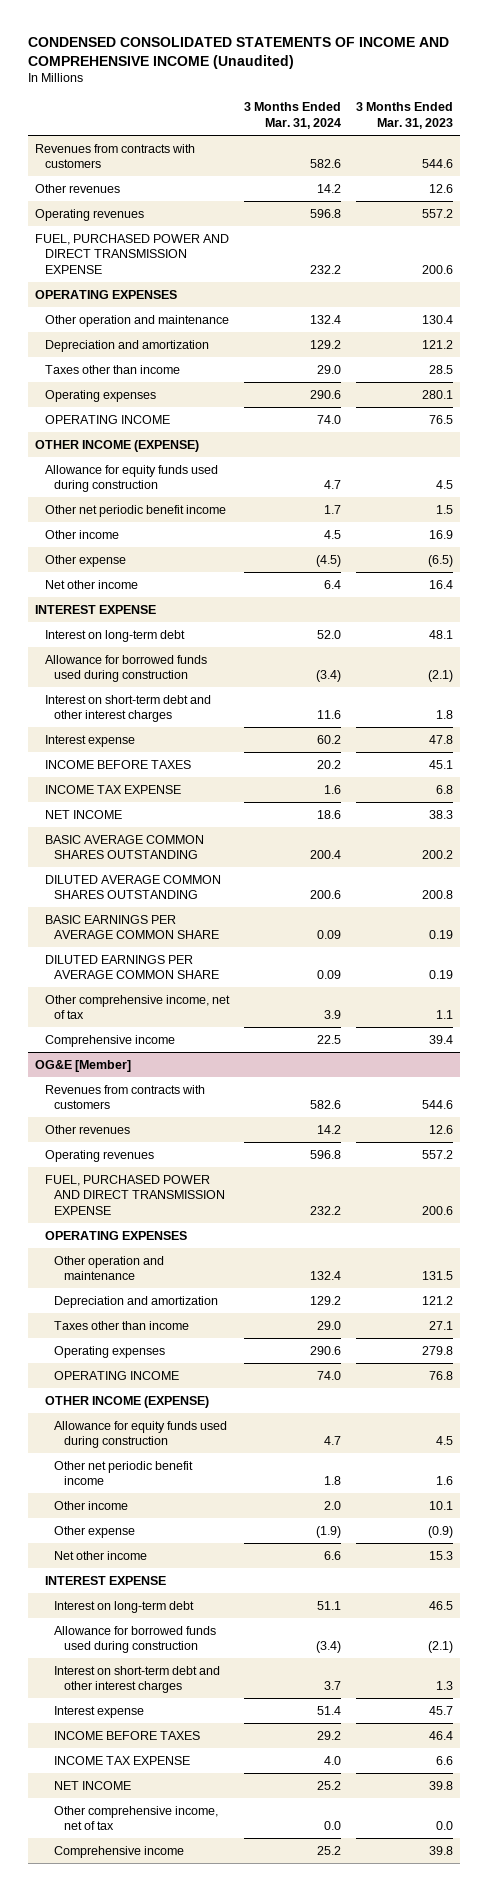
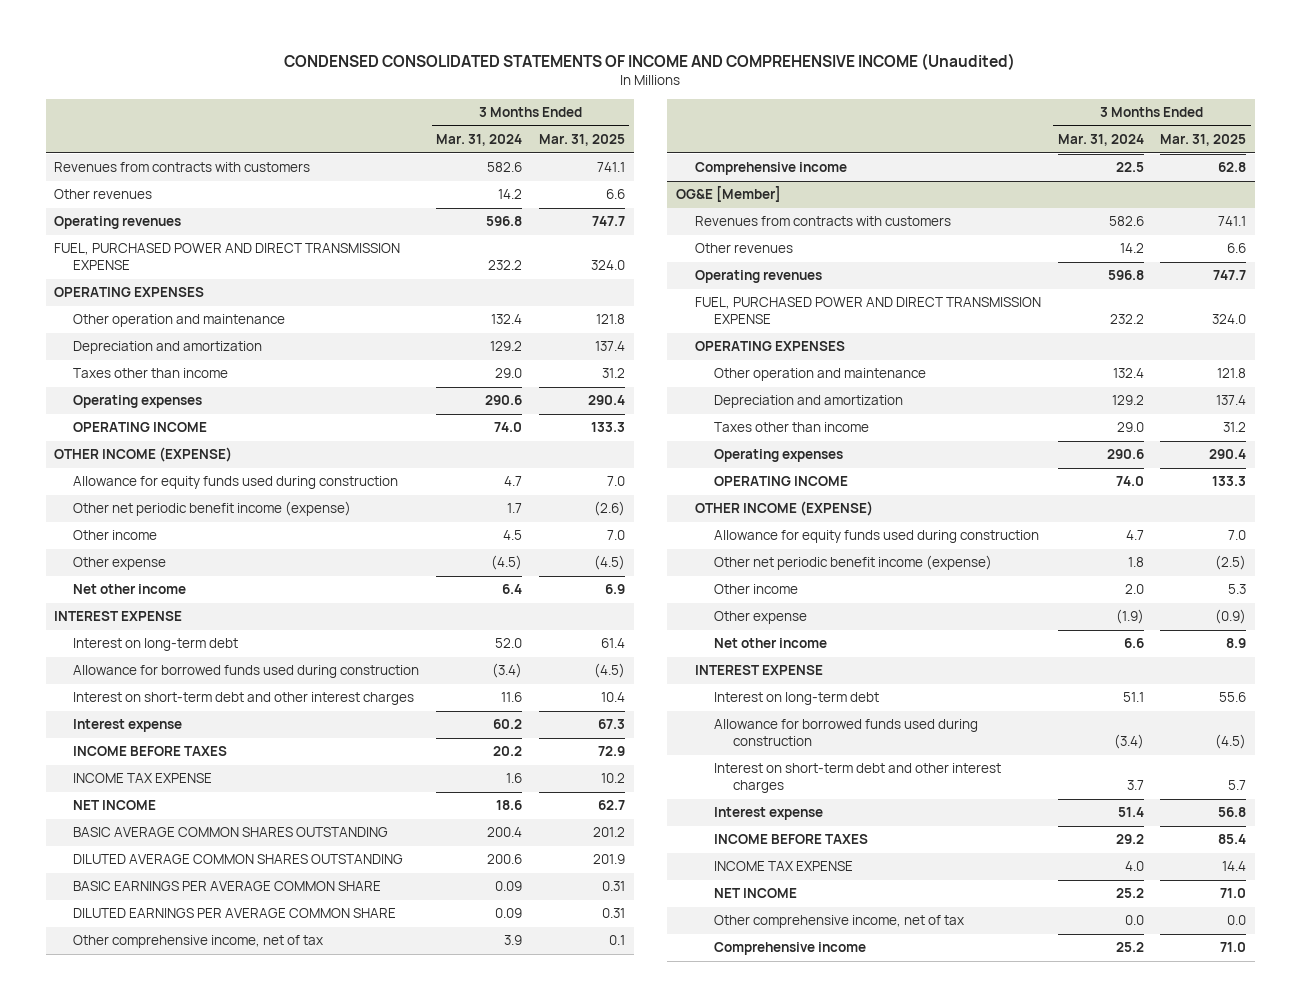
- | 3 Months Ended Mar. 31, 2024 | 3 Months Ended Mar. 31, 2023
+ | 3 Months Ended Mar. 31, 2024 | 3 Months Ended Mar. 31, 2025
- Other net periodic benefit income | 1.7 | 1.5
+ Other net periodic benefit income (expense) | 1.7 | (2.6)
@ OG&E [Member]
- Other net periodic benefit income | 1.8 | 1.6
+ Other net periodic benefit income (expense) | 1.8 | (2.5)

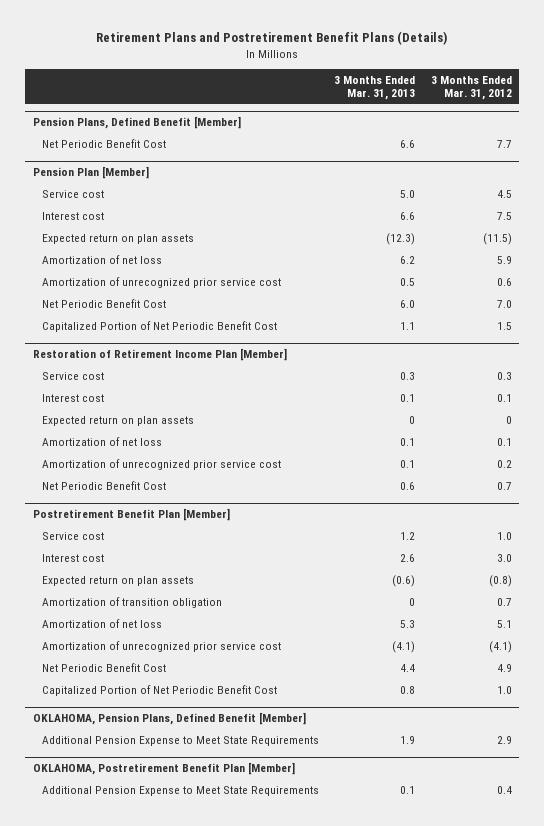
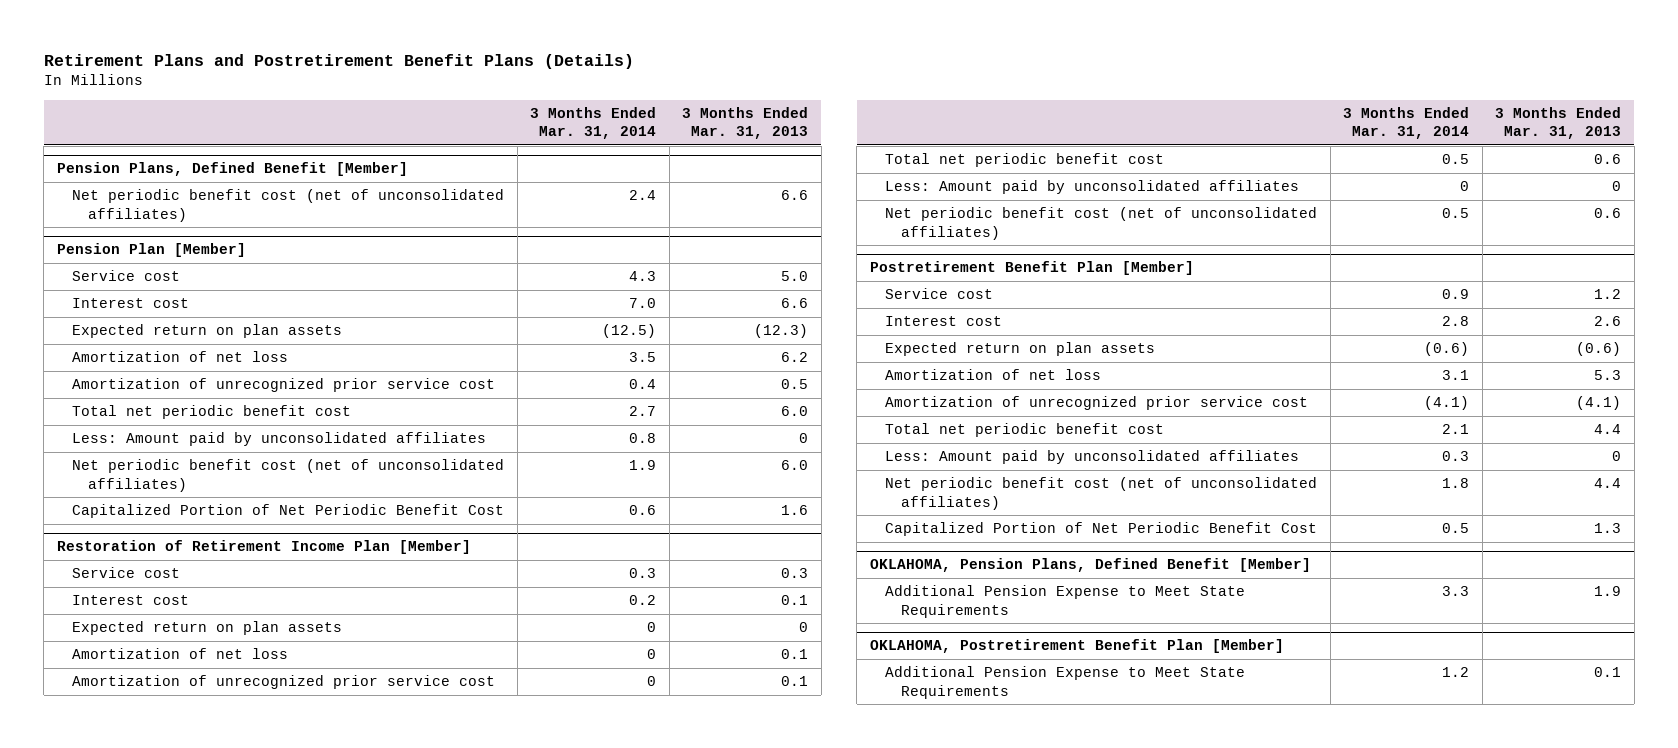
- | 3 Months Ended Mar. 31, 2013 | 3 Months Ended Mar. 31, 2012
+ | 3 Months Ended Mar. 31, 2014 | 3 Months Ended Mar. 31, 2013
@ Pension Plans, Defined Benefit [Member]
- Net Periodic Benefit Cost | 6.6 | 7.7
+ Net periodic benefit cost (net of unconsolidated affiliates) | 2.4 | 6.6
@ Pension Plan [Member]
- Net Periodic Benefit Cost | 6.0 | 7.0
- Capitalized Portion of Net Periodic Benefit Cost | 1.1 | 1.5
+ Total net periodic benefit cost | 2.7 | 6.0
+ Less: Amount paid by unconsolidated affiliates | 0.8 | 0
+ Net periodic benefit cost (net of unconsolidated affiliates) | 1.9 | 6.0
+ Capitalized Portion of Net Periodic Benefit Cost | 0.6 | 1.6
@ Restoration of Retirement Income Plan [Member]
- Net Periodic Benefit Cost | 0.6 | 0.7
+ Total net periodic benefit cost | 0.5 | 0.6
+ Less: Amount paid by unconsolidated affiliates | 0 | 0
+ Net periodic benefit cost (net of unconsolidated affiliates) | 0.5 | 0.6
@ Postretirement Benefit Plan [Member]
- Amortization of transition obligation | 0 | 0.7
- Net Periodic Benefit Cost | 4.4 | 4.9
- Capitalized Portion of Net Periodic Benefit Cost | 0.8 | 1.0
+ Total net periodic benefit cost | 2.1 | 4.4
+ Less: Amount paid by unconsolidated affiliates | 0.3 | 0
+ Net periodic benefit cost (net of unconsolidated affiliates) | 1.8 | 4.4
+ Capitalized Portion of Net Periodic Benefit Cost | 0.5 | 1.3

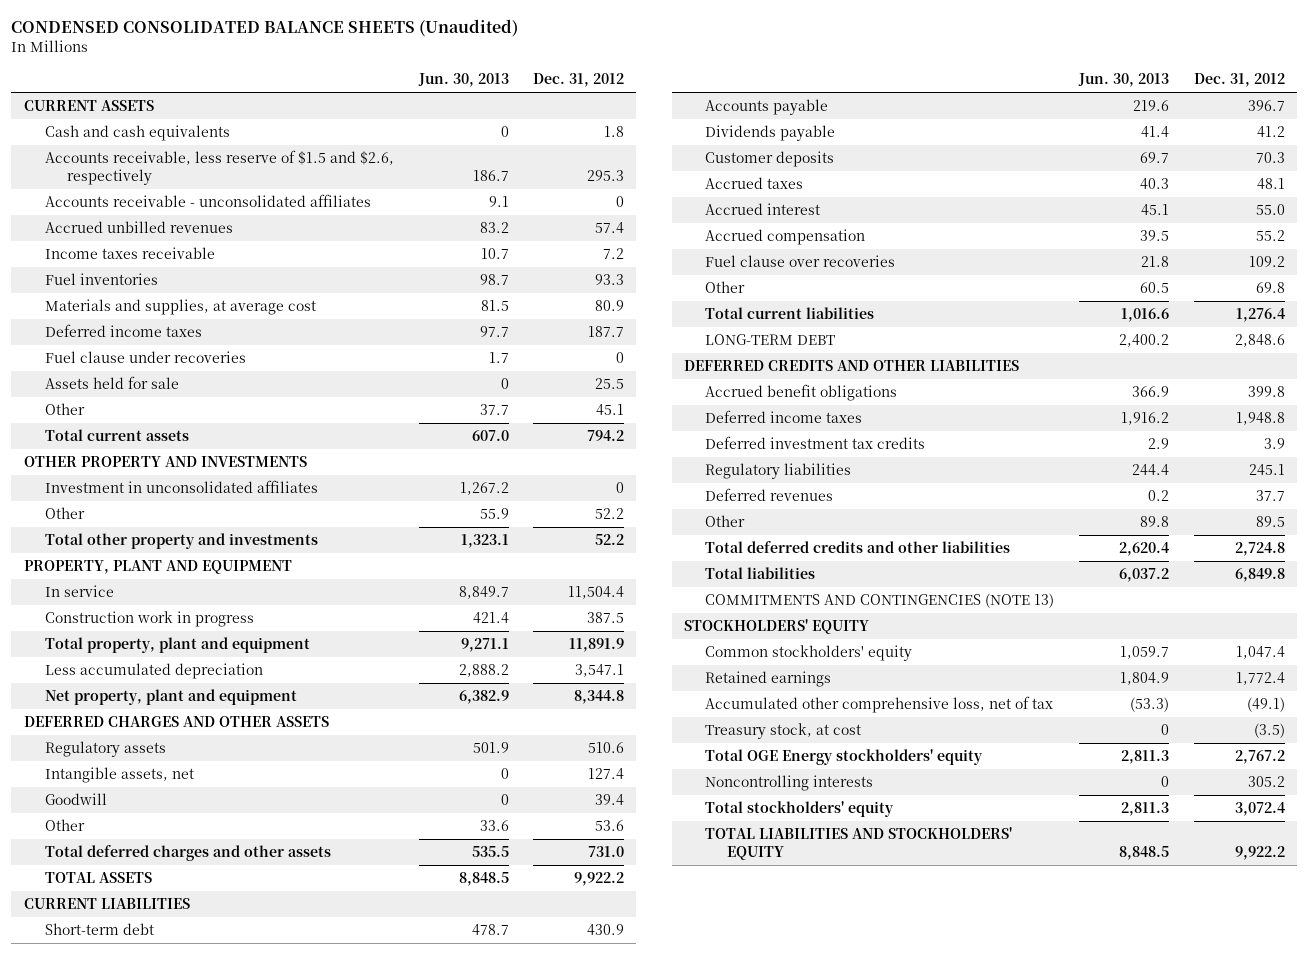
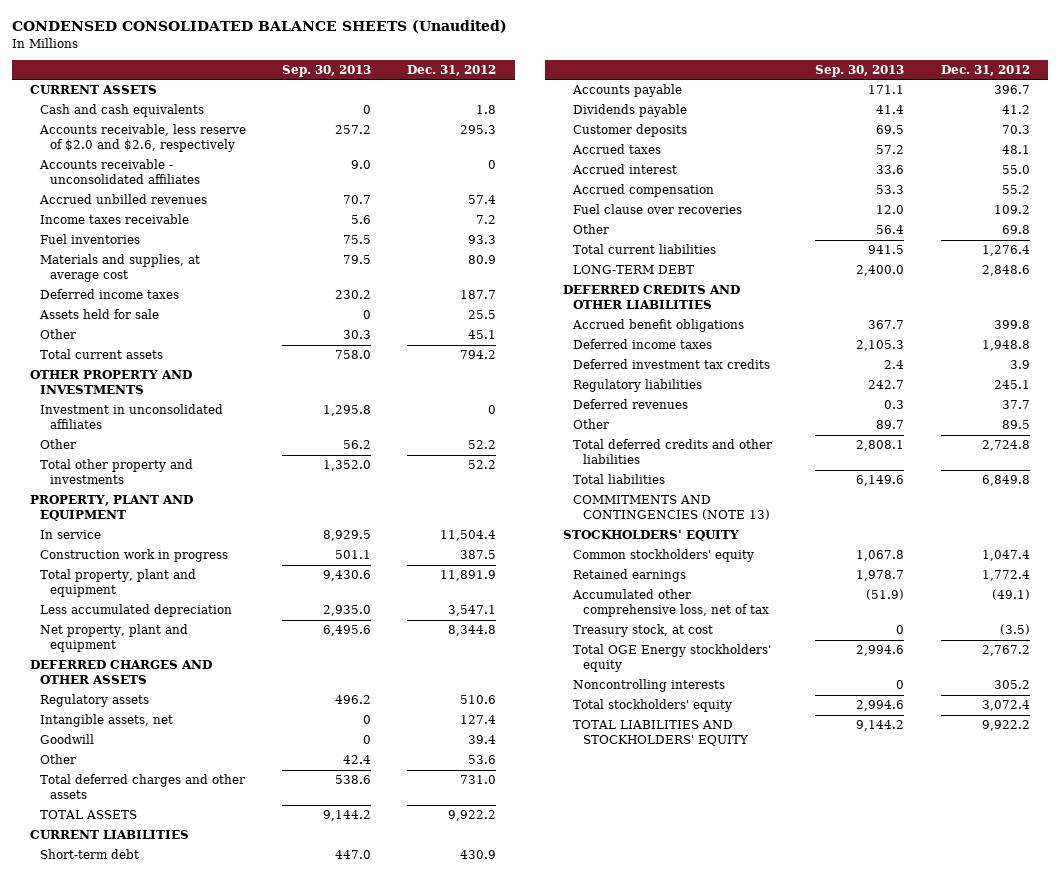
- | Jun. 30, 2013 | Dec. 31, 2012
+ | Sep. 30, 2013 | Dec. 31, 2012
- Accounts receivable, less reserve of $1.5 and $2.6, respectively | 186.7 | 295.3
+ Accounts receivable, less reserve of $2.0 and $2.6, respectively | 257.2 | 295.3
- Fuel clause under recoveries | 1.7 | 0

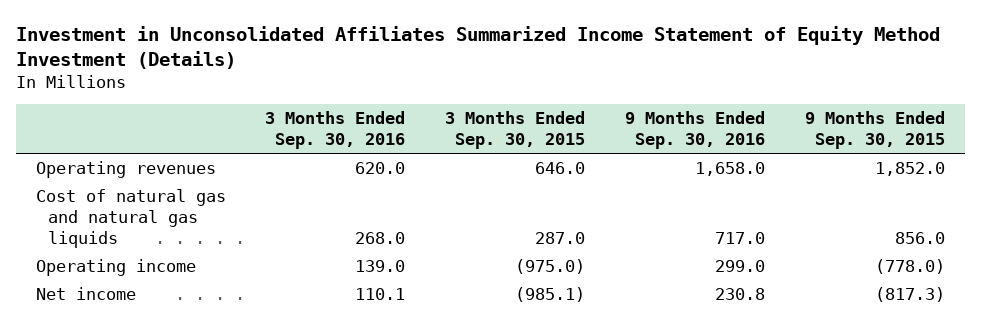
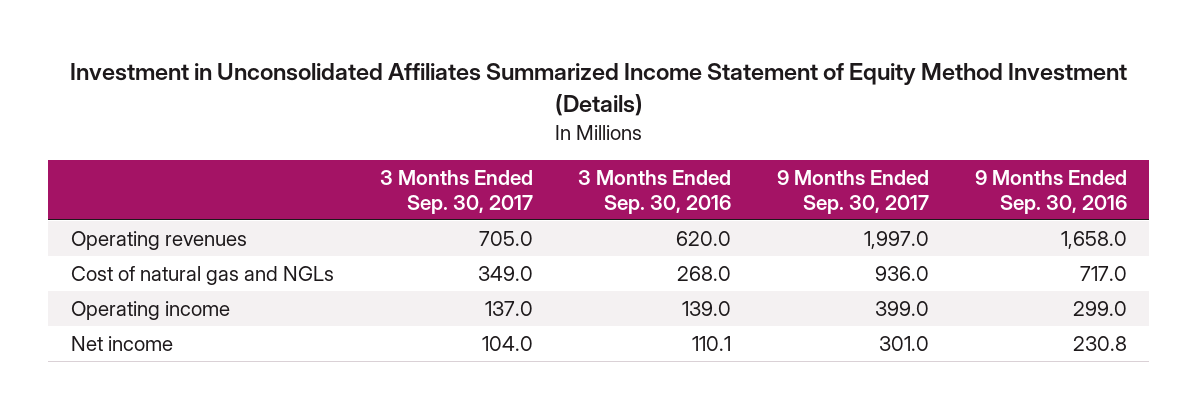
- | 3 Months Ended Sep. 30, 2016 | 3 Months Ended Sep. 30, 2015 | 9 Months Ended Sep. 30, 2016 | 9 Months Ended Sep. 30, 2015
+ | 3 Months Ended Sep. 30, 2017 | 3 Months Ended Sep. 30, 2016 | 9 Months Ended Sep. 30, 2017 | 9 Months Ended Sep. 30, 2016
- Cost of natural gas and natural gas liquids | 268.0 | 287.0 | 717.0 | 856.0
+ Cost of natural gas and NGLs | 349.0 | 268.0 | 936.0 | 717.0

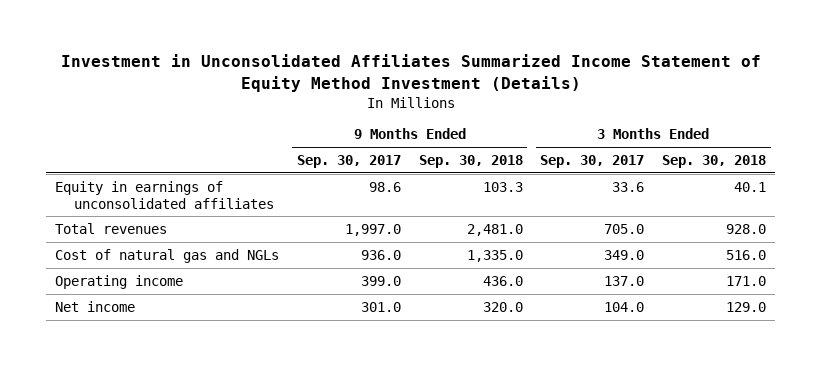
- | 3 Months Ended Sep. 30, 2017 | 3 Months Ended Sep. 30, 2016 | 9 Months Ended Sep. 30, 2017 | 9 Months Ended Sep. 30, 2016
+ | 9 Months Ended Sep. 30, 2017 | 9 Months Ended Sep. 30, 2018 | 3 Months Ended Sep. 30, 2017 | 3 Months Ended Sep. 30, 2018
- Operating revenues | 705.0 | 620.0 | 1,997.0 | 1,658.0
+ Equity in earnings of unconsolidated affiliates | 98.6 | 103.3 | 33.6 | 40.1
+ Total revenues | 1,997.0 | 2,481.0 | 705.0 | 928.0

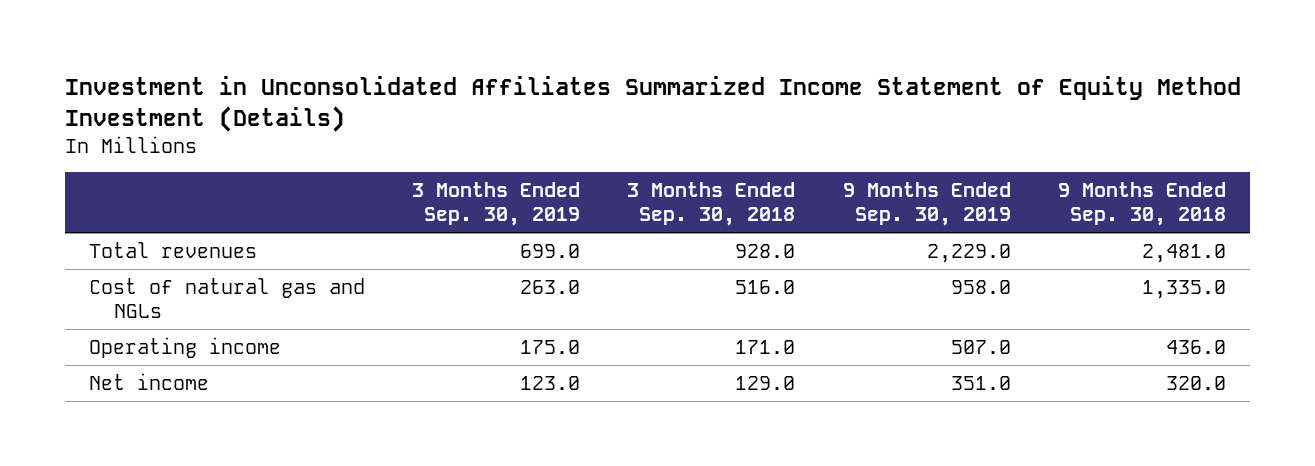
- | 9 Months Ended Sep. 30, 2017 | 9 Months Ended Sep. 30, 2018 | 3 Months Ended Sep. 30, 2017 | 3 Months Ended Sep. 30, 2018
+ | 3 Months Ended Sep. 30, 2019 | 3 Months Ended Sep. 30, 2018 | 9 Months Ended Sep. 30, 2019 | 9 Months Ended Sep. 30, 2018
- Equity in earnings of unconsolidated affiliates | 98.6 | 103.3 | 33.6 | 40.1

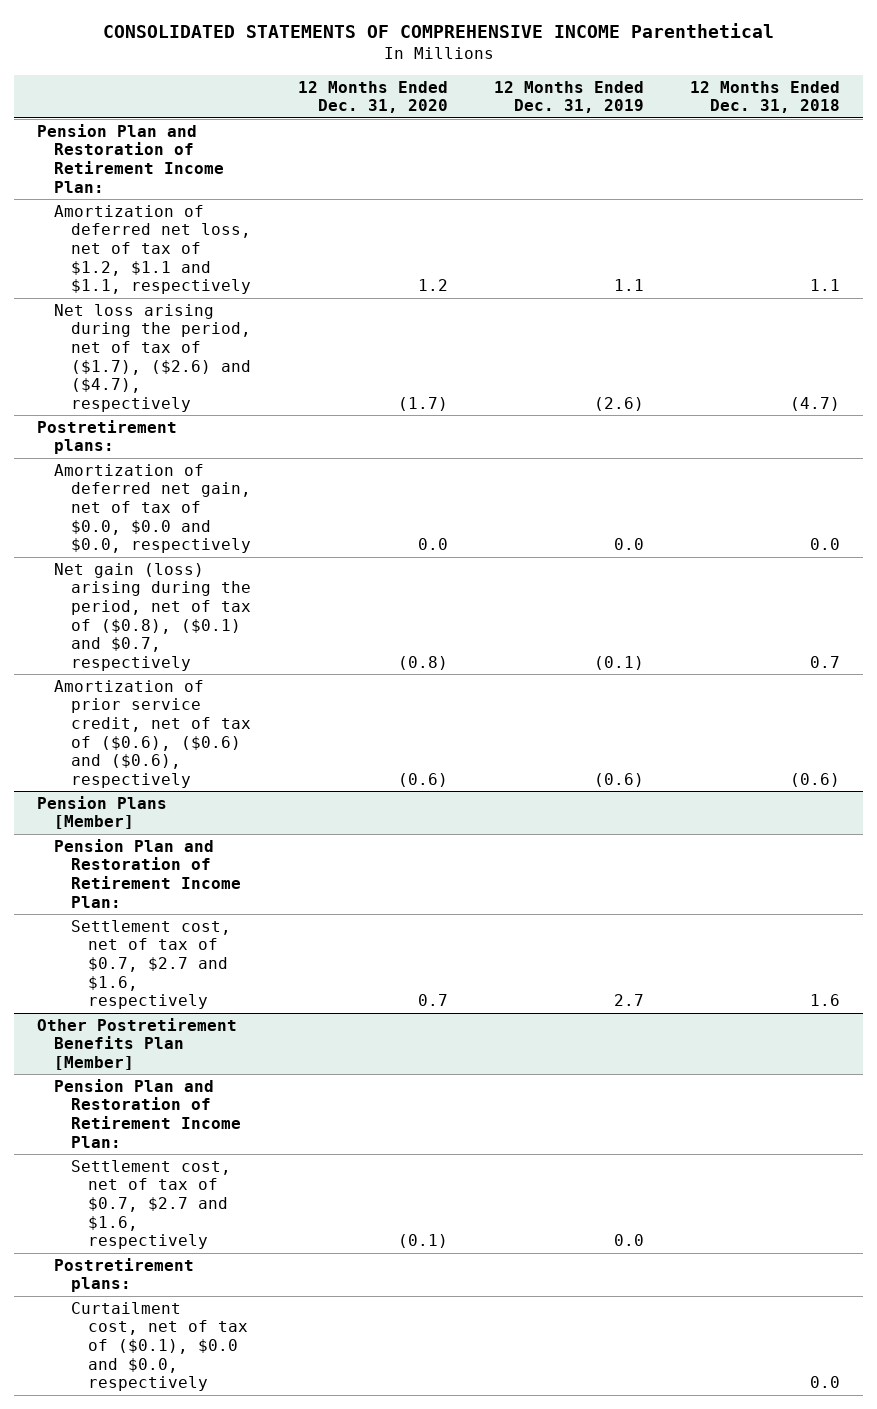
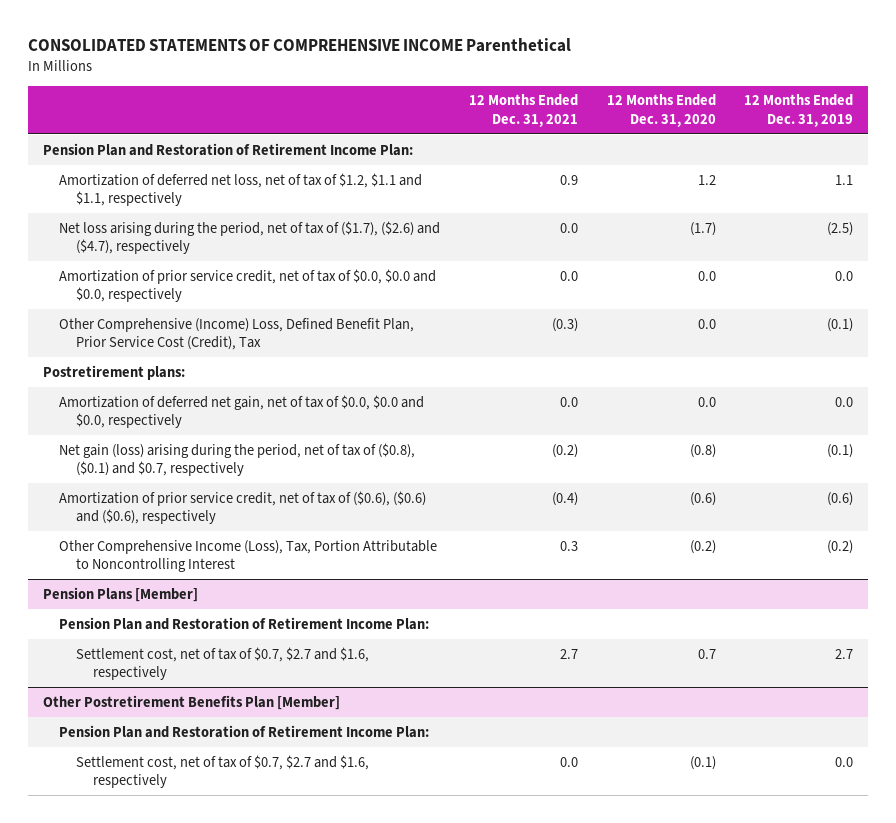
- | 12 Months Ended Dec. 31, 2020 | 12 Months Ended Dec. 31, 2019 | 12 Months Ended Dec. 31, 2018
+ | 12 Months Ended Dec. 31, 2021 | 12 Months Ended Dec. 31, 2020 | 12 Months Ended Dec. 31, 2019
- Net loss arising during the period, net of tax of ($1.7), ($2.6) and ($4.7), respectively | (1.7) | (2.6) | (4.7)
+ Net loss arising during the period, net of tax of ($1.7), ($2.6) and ($4.7), respectively | 0.0 | (1.7) | (2.5)
+ Amortization of prior service credit, net of tax of $0.0, $0.0 and $0.0, respectively | 0.0 | 0.0 | 0.0
+ Other Comprehensive (Income) Loss, Defined Benefit Plan, Prior Service Cost (Credit), Tax | (0.3) | 0.0 | (0.1)
+ Other Comprehensive Income (Loss), Tax, Portion Attributable to Noncontrolling Interest | 0.3 | (0.2) | (0.2)
@ Other Postretirement Benefits Plan [Member]
- Postretirement plans:
- Curtailment cost, net of tax of ($0.1), $0.0 and $0.0, respectively | | | 0.0

